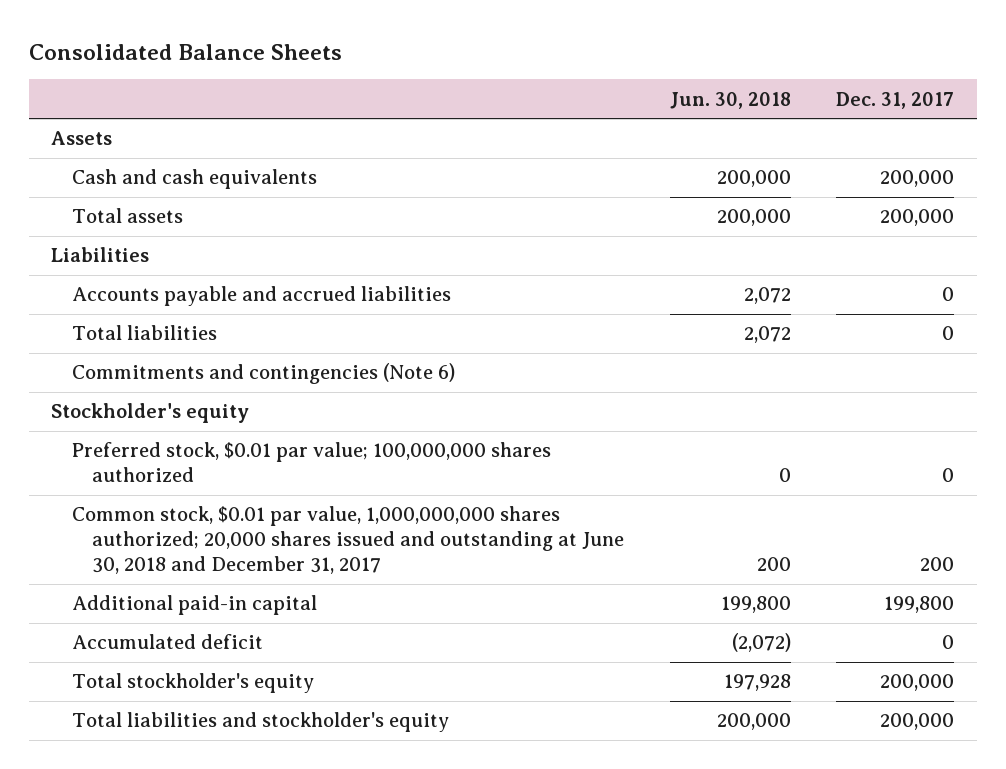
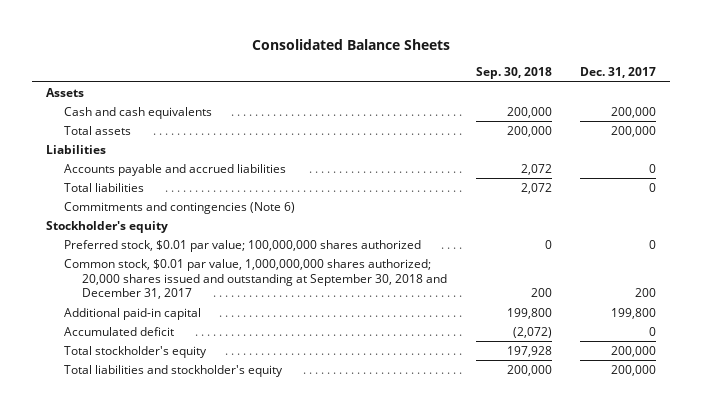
- | Jun. 30, 2018 | Dec. 31, 2017
+ | Sep. 30, 2018 | Dec. 31, 2017
- Common stock, $0.01 par value, 1,000,000,000 shares authorized; 20,000 shares issued and outstanding at June 30, 2018 and December 31, 2017 | 200 | 200
+ Common stock, $0.01 par value, 1,000,000,000 shares authorized; 20,000 shares issued and outstanding at September 30, 2018 and December 31, 2017 | 200 | 200

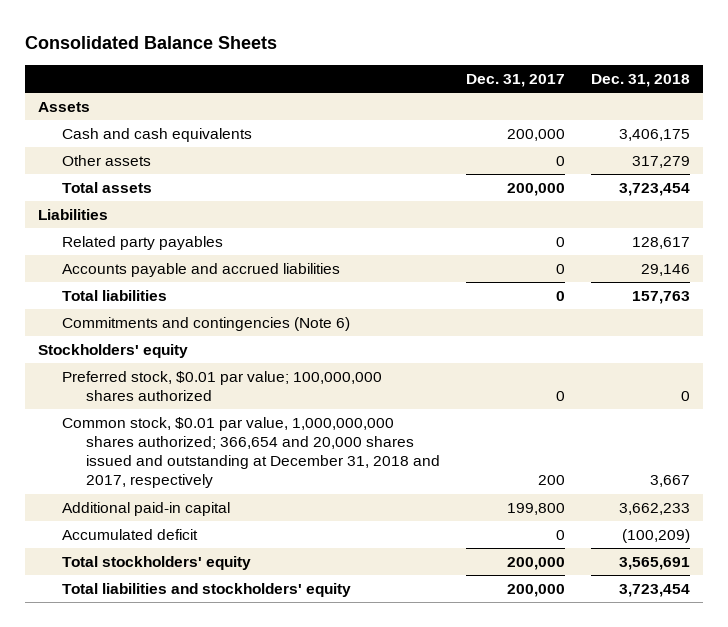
- | Sep. 30, 2018 | Dec. 31, 2017
+ | Dec. 31, 2017 | Dec. 31, 2018
+ Other assets | 0 | 317,279
+ Related party payables | 0 | 128,617
- Stockholder's equity
+ Stockholders' equity
- Common stock, $0.01 par value, 1,000,000,000 shares authorized; 20,000 shares issued and outstanding at September 30, 2018 and December 31, 2017 | 200 | 200
+ Common stock, $0.01 par value, 1,000,000,000 shares authorized; 366,654 and 20,000 shares issued and outstanding at December 31, 2018 and 2017, respectively | 200 | 3,667
- Total stockholder's equity | 197,928 | 200,000
- Total liabilities and stockholder's equity | 200,000 | 200,000
+ Total stockholders' equity | 200,000 | 3,565,691
+ Total liabilities and stockholders' equity | 200,000 | 3,723,454

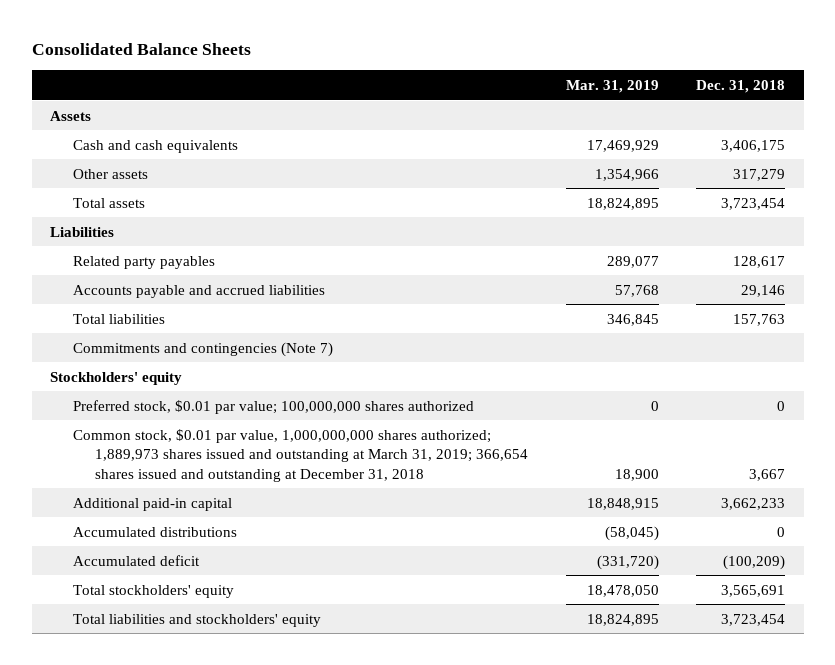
- | Dec. 31, 2017 | Dec. 31, 2018
+ | Mar. 31, 2019 | Dec. 31, 2018
- Commitments and contingencies (Note 6)
+ Commitments and contingencies (Note 7)
- Common stock, $0.01 par value, 1,000,000,000 shares authorized; 366,654 and 20,000 shares issued and outstanding at December 31, 2018 and 2017, respectively | 200 | 3,667
+ Common stock, $0.01 par value, 1,000,000,000 shares authorized; 1,889,973 shares issued and outstanding at March 31, 2019; 366,654 shares issued and outstanding at December 31, 2018 | 18,900 | 3,667
+ Accumulated distributions | (58,045) | 0

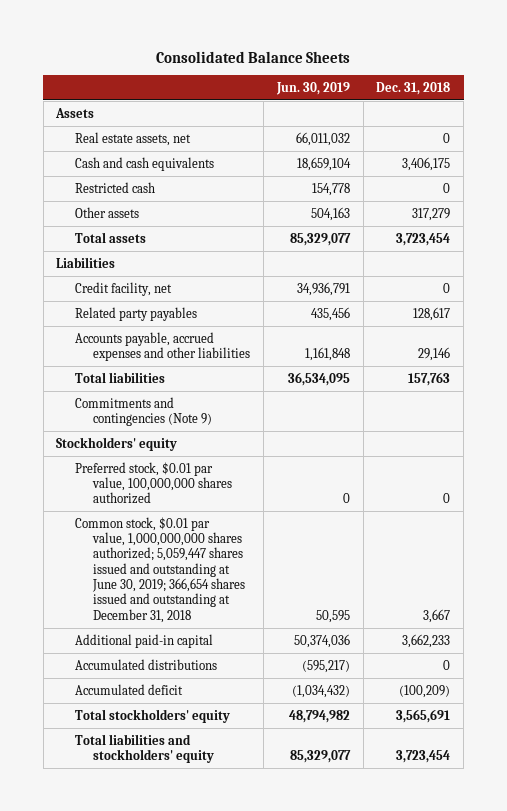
- | Mar. 31, 2019 | Dec. 31, 2018
+ | Jun. 30, 2019 | Dec. 31, 2018
+ Real estate assets, net | 66,011,032 | 0
+ Restricted cash | 154,778 | 0
+ Credit facility, net | 34,936,791 | 0
- Accounts payable and accrued liabilities | 57,768 | 29,146
+ Accounts payable, accrued expenses and other liabilities | 1,161,848 | 29,146
- Commitments and contingencies (Note 7)
+ Commitments and contingencies (Note 9)
- Preferred stock, $0.01 par value; 100,000,000 shares authorized | 0 | 0
- Common stock, $0.01 par value, 1,000,000,000 shares authorized; 1,889,973 shares issued and outstanding at March 31, 2019; 366,654 shares issued and outstanding at December 31, 2018 | 18,900 | 3,667
+ Preferred stock, $0.01 par value, 100,000,000 shares authorized | 0 | 0
+ Common stock, $0.01 par value, 1,000,000,000 shares authorized; 5,059,447 shares issued and outstanding at June 30, 2019; 366,654 shares issued and outstanding at December 31, 2018 | 50,595 | 3,667

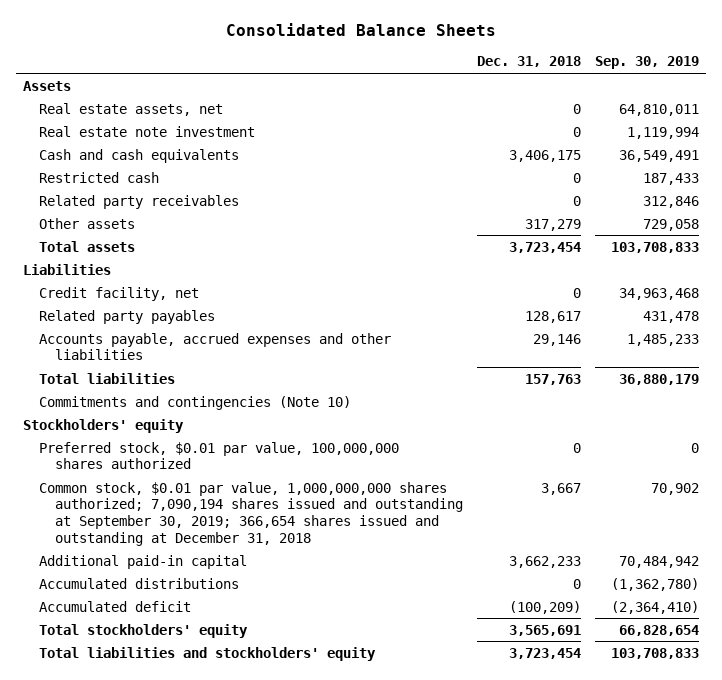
- | Jun. 30, 2019 | Dec. 31, 2018
+ | Dec. 31, 2018 | Sep. 30, 2019
+ Real estate note investment | 0 | 1,119,994
+ Related party receivables | 0 | 312,846
- Commitments and contingencies (Note 9)
+ Commitments and contingencies (Note 10)
- Common stock, $0.01 par value, 1,000,000,000 shares authorized; 5,059,447 shares issued and outstanding at June 30, 2019; 366,654 shares issued and outstanding at December 31, 2018 | 50,595 | 3,667
+ Common stock, $0.01 par value, 1,000,000,000 shares authorized; 7,090,194 shares issued and outstanding at September 30, 2019; 366,654 shares issued and outstanding at December 31, 2018 | 3,667 | 70,902

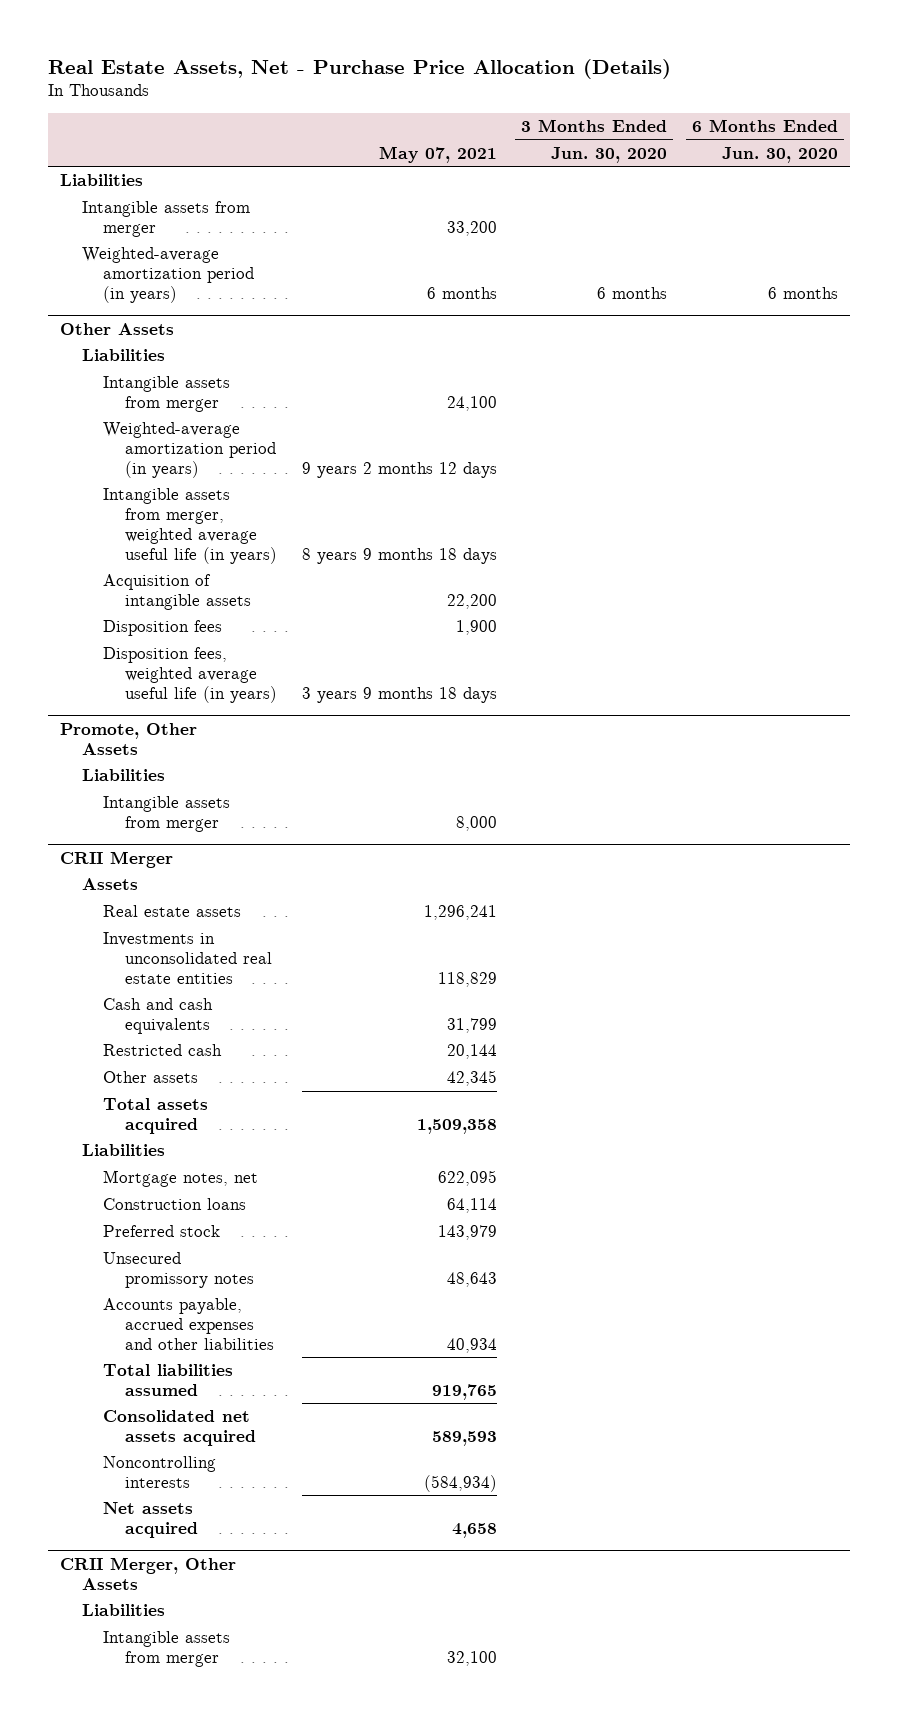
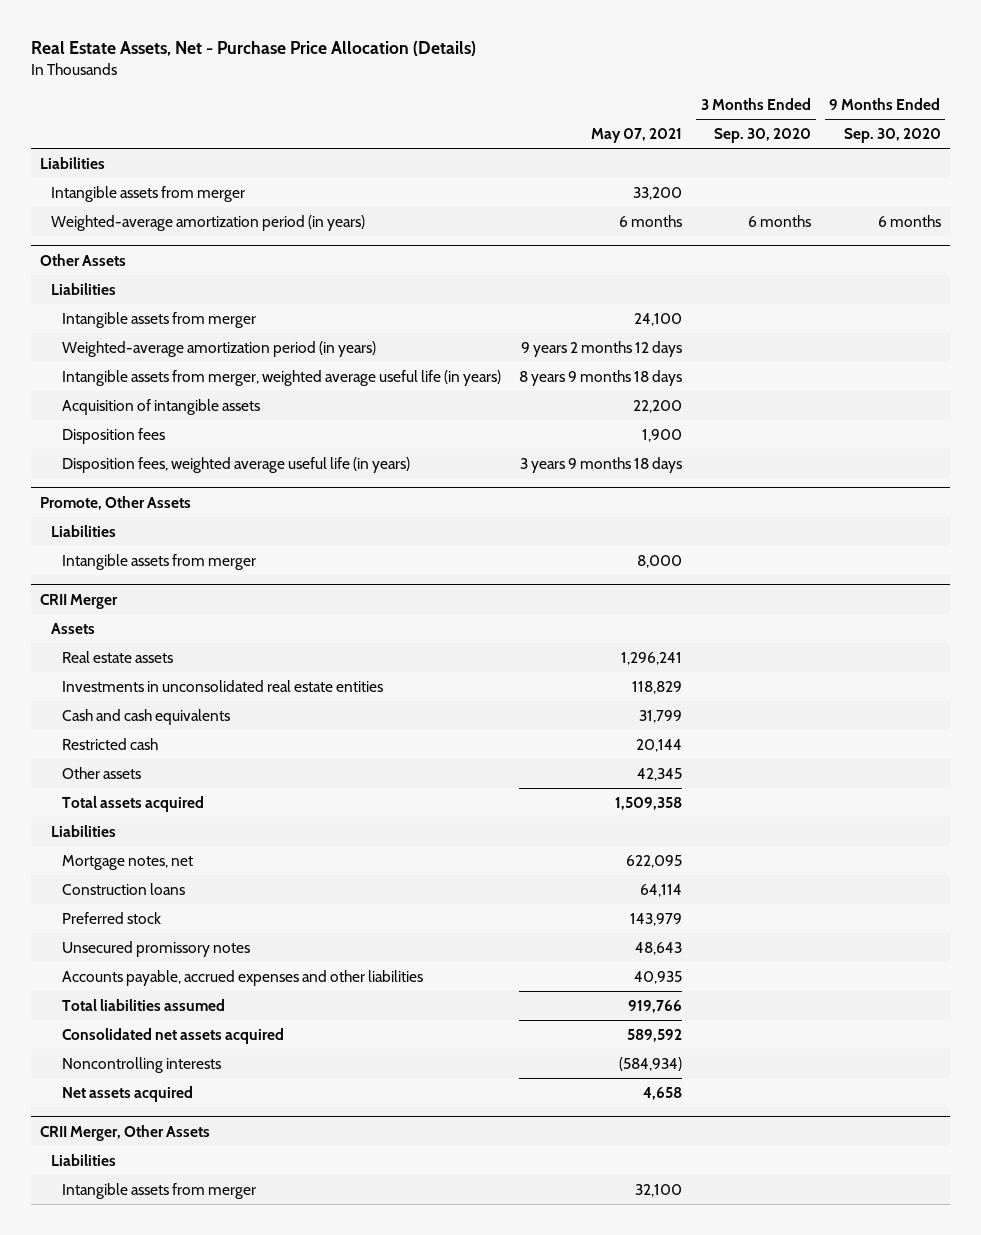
- | May 07, 2021 | 3 Months Ended Jun. 30, 2020 | 6 Months Ended Jun. 30, 2020
+ | May 07, 2021 | 3 Months Ended Sep. 30, 2020 | 9 Months Ended Sep. 30, 2020
@ CRII Merger
- Accounts payable, accrued expenses and other liabilities | 40,934 | |
- Total liabilities assumed | 919,765 | |
- Consolidated net assets acquired | 589,593 | |
+ Accounts payable, accrued expenses and other liabilities | 40,935 | |
+ Total liabilities assumed | 919,766 | |
+ Consolidated net assets acquired | 589,592 | |

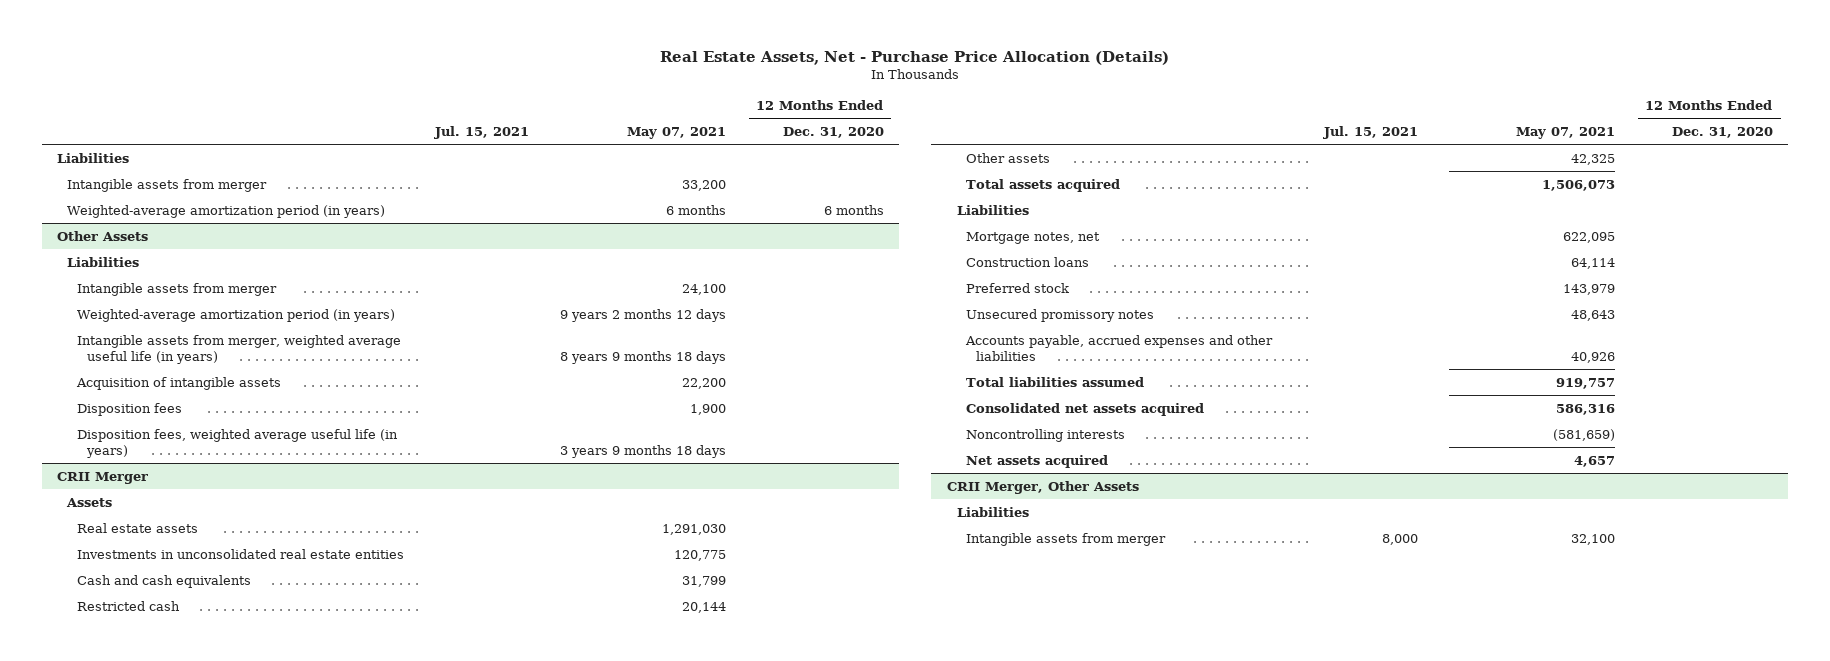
- | May 07, 2021 | 3 Months Ended Sep. 30, 2020 | 9 Months Ended Sep. 30, 2020
+ | Jul. 15, 2021 | May 07, 2021 | 12 Months Ended Dec. 31, 2020
- Promote, Other Assets
- Liabilities
- Intangible assets from merger | 8,000 | |
@ CRII Merger
- Real estate assets | 1,296,241 | |
- Investments in unconsolidated real estate entities | 118,829 | |
+ Real estate assets | | 1,291,030 |
+ Investments in unconsolidated real estate entities | | 120,775 |
- Other assets | 42,345 | |
- Total assets acquired | 1,509,358 | |
+ Other assets | | 42,325 |
+ Total assets acquired | | 1,506,073 |
- Accounts payable, accrued expenses and other liabilities | 40,935 | |
- Total liabilities assumed | 919,766 | |
- Consolidated net assets acquired | 589,592 | |
- Noncontrolling interests | (584,934) | |
- Net assets acquired | 4,658 | |
+ Accounts payable, accrued expenses and other liabilities | | 40,926 |
+ Total liabilities assumed | | 919,757 |
+ Consolidated net assets acquired | | 586,316 |
+ Noncontrolling interests | | (581,659) |
+ Net assets acquired | | 4,657 |

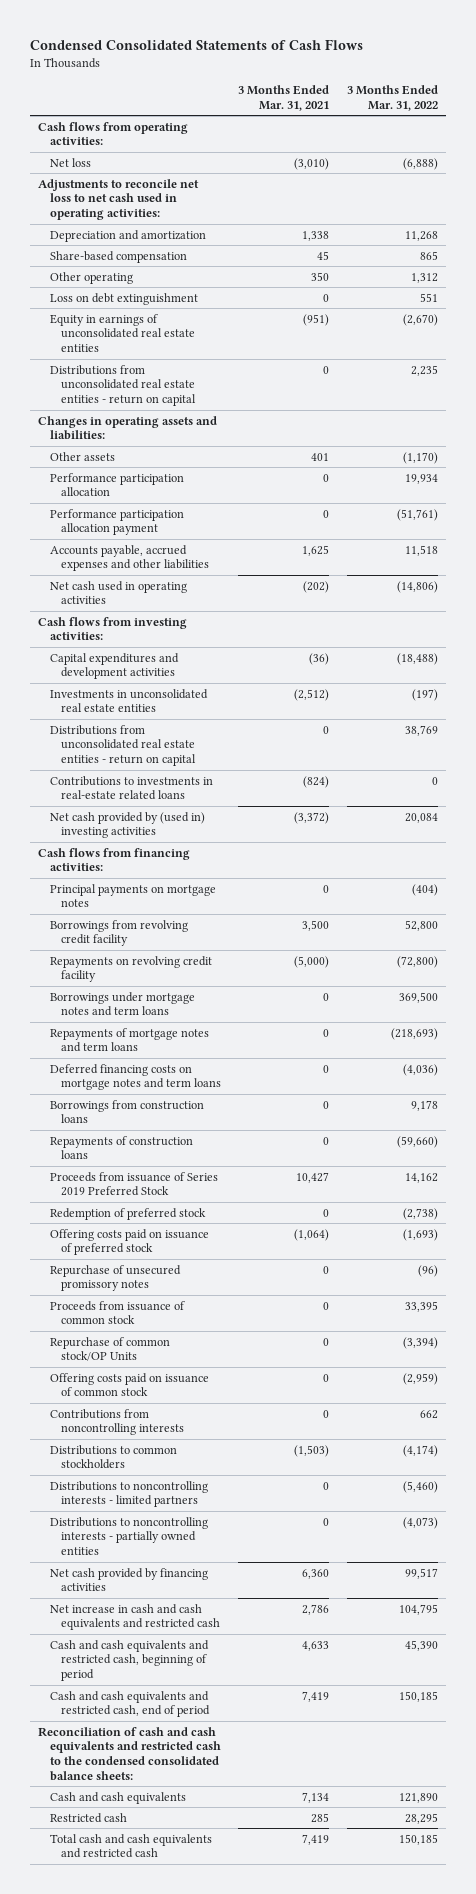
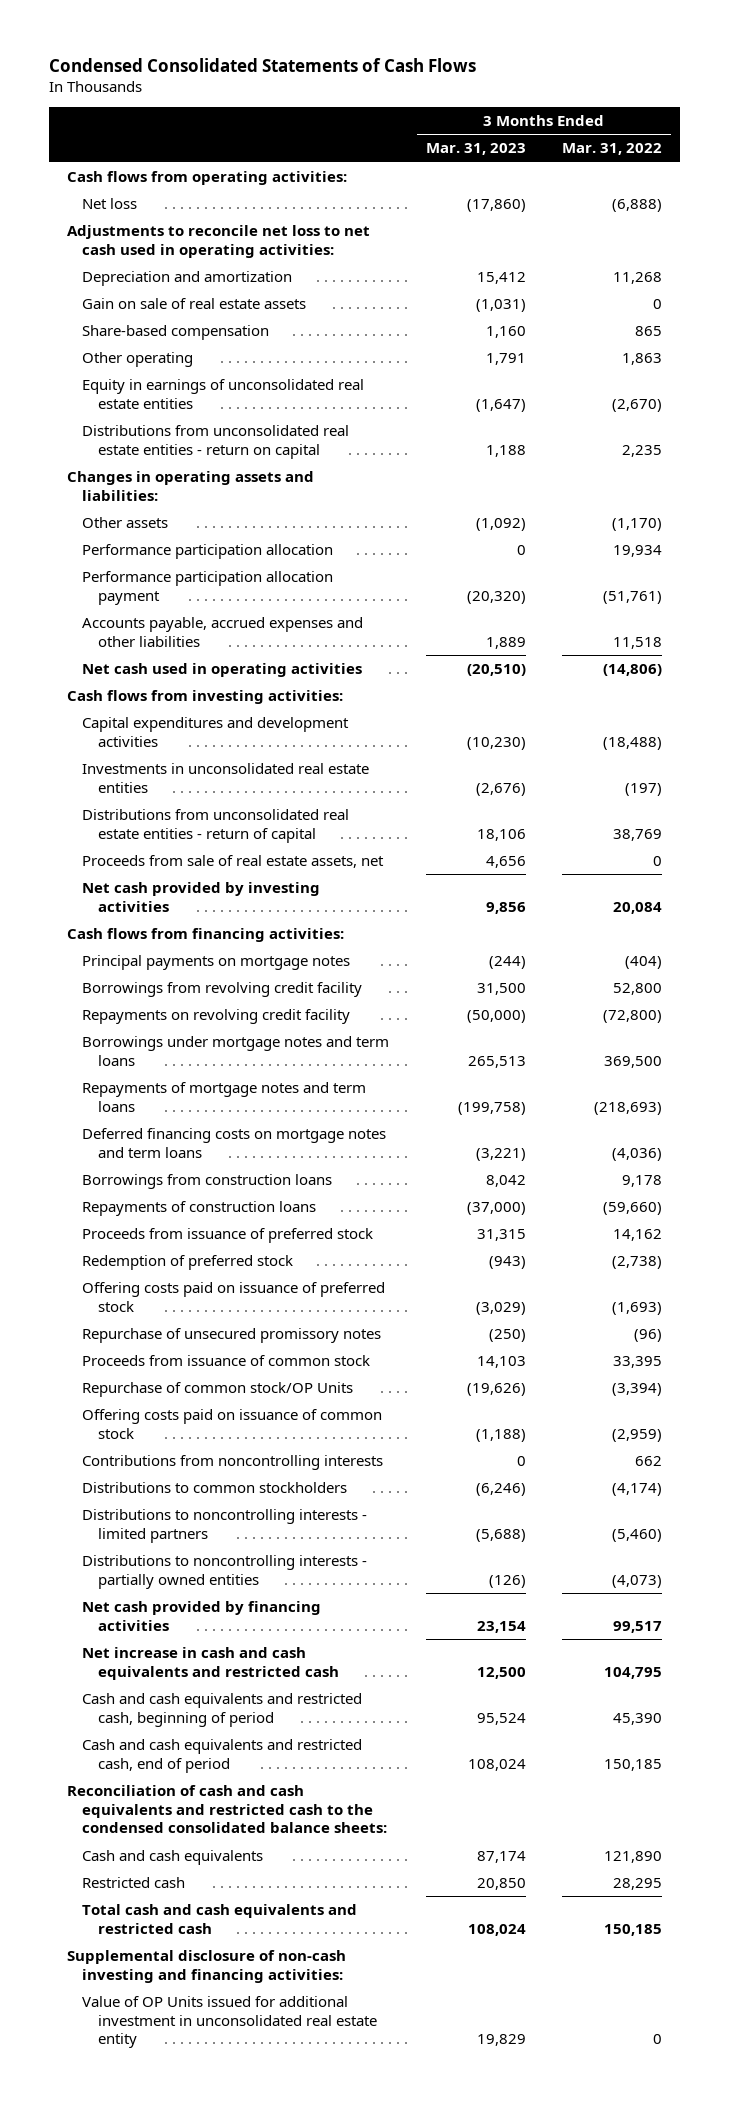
- | 3 Months Ended Mar. 31, 2021 | 3 Months Ended Mar. 31, 2022
+ | 3 Months Ended Mar. 31, 2023 | 3 Months Ended Mar. 31, 2022
+ Gain on sale of real estate assets | (1,031) | 0
- Other operating | 350 | 1,312
- Loss on debt extinguishment | 0 | 551
+ Other operating | 1,791 | 1,863
- Distributions from unconsolidated real estate entities - return on capital | 0 | 38,769
- Contributions to investments in real-estate related loans | (824) | 0
- Net cash provided by (used in) investing activities | (3,372) | 20,084
+ Distributions from unconsolidated real estate entities - return of capital | 18,106 | 38,769
+ Proceeds from sale of real estate assets, net | 4,656 | 0
+ Net cash provided by investing activities | 9,856 | 20,084
- Proceeds from issuance of Series 2019 Preferred Stock | 10,427 | 14,162
+ Proceeds from issuance of preferred stock | 31,315 | 14,162
+ Supplemental disclosure of non-cash investing and financing activities:
+ Value of OP Units issued for additional investment in unconsolidated real estate entity | 19,829 | 0

